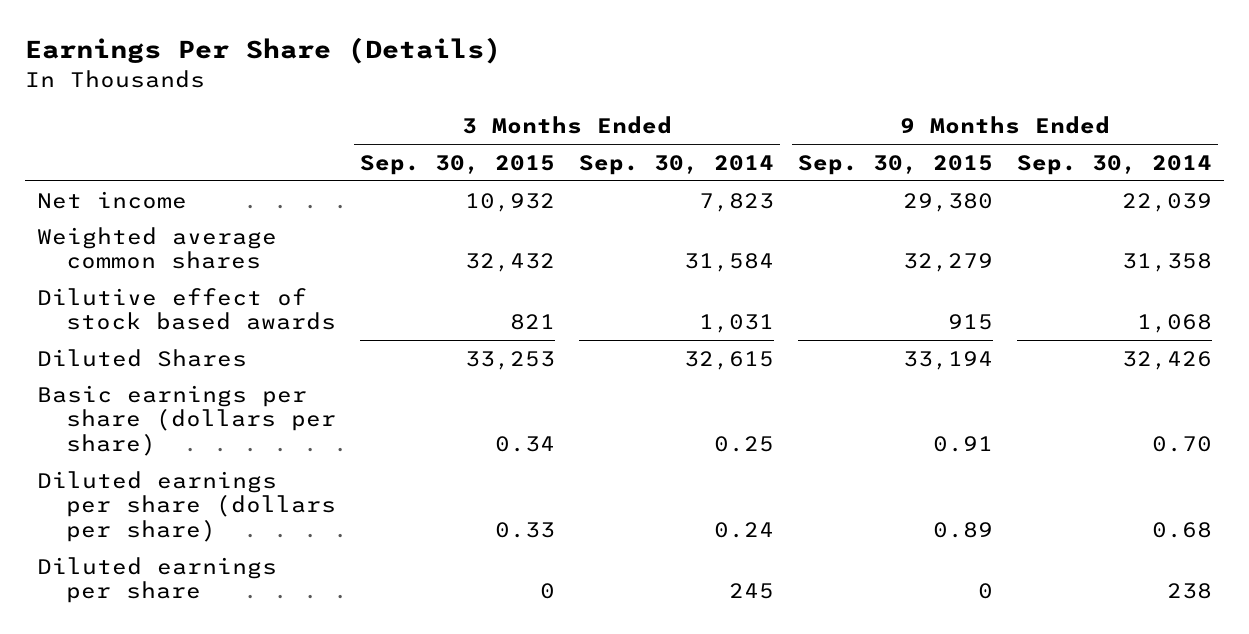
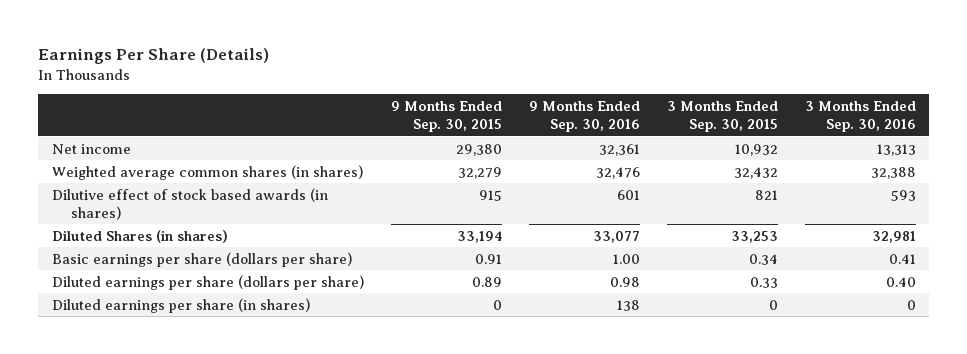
- | 3 Months Ended Sep. 30, 2015 | 3 Months Ended Sep. 30, 2014 | 9 Months Ended Sep. 30, 2015 | 9 Months Ended Sep. 30, 2014
+ | 9 Months Ended Sep. 30, 2015 | 9 Months Ended Sep. 30, 2016 | 3 Months Ended Sep. 30, 2015 | 3 Months Ended Sep. 30, 2016
- Weighted average common shares | 32,432 | 31,584 | 32,279 | 31,358
- Dilutive effect of stock based awards | 821 | 1,031 | 915 | 1,068
- Diluted Shares | 33,253 | 32,615 | 33,194 | 32,426
+ Weighted average common shares (in shares) | 32,279 | 32,476 | 32,432 | 32,388
+ Dilutive effect of stock based awards (in shares) | 915 | 601 | 821 | 593
+ Diluted Shares (in shares) | 33,194 | 33,077 | 33,253 | 32,981
- Diluted earnings per share | 0 | 245 | 0 | 238
+ Diluted earnings per share (in shares) | 0 | 138 | 0 | 0

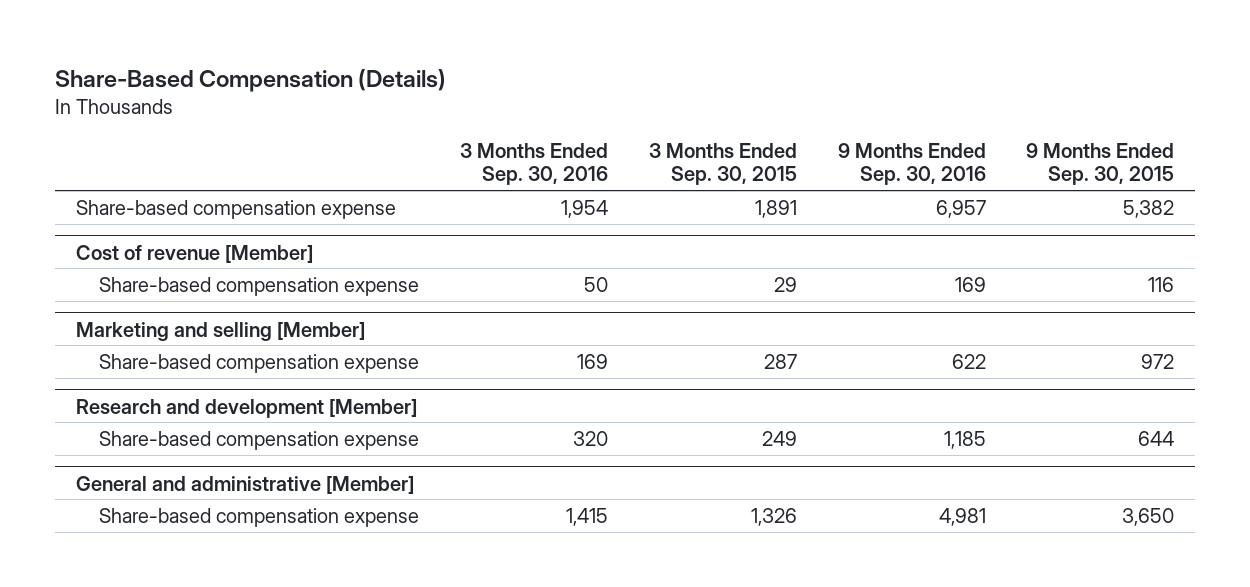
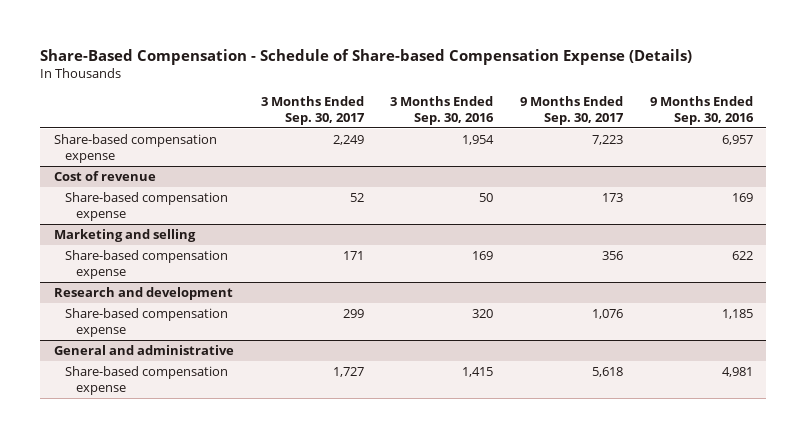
- Share-Based Compensation (Details)
+ Share-Based Compensation - Schedule of Share-based Compensation Expense (Details)
- | 3 Months Ended Sep. 30, 2016 | 3 Months Ended Sep. 30, 2015 | 9 Months Ended Sep. 30, 2016 | 9 Months Ended Sep. 30, 2015
+ | 3 Months Ended Sep. 30, 2017 | 3 Months Ended Sep. 30, 2016 | 9 Months Ended Sep. 30, 2017 | 9 Months Ended Sep. 30, 2016
- Cost of revenue [Member]
+ Cost of revenue
- Marketing and selling [Member]
+ Marketing and selling
- Research and development [Member]
+ Research and development
- General and administrative [Member]
+ General and administrative

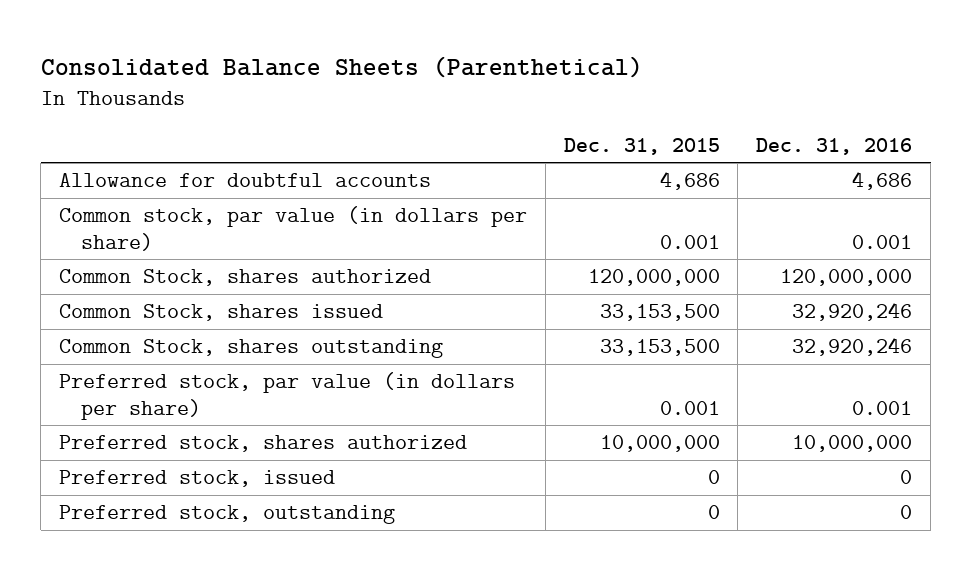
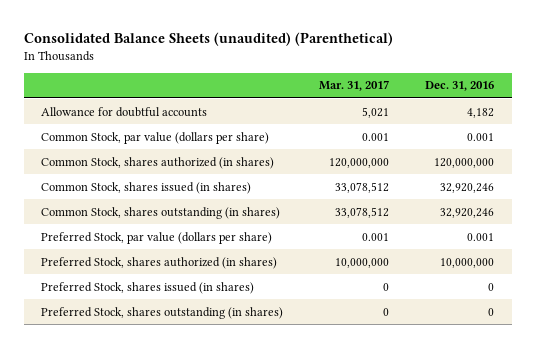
- Consolidated Balance Sheets (Parenthetical)
+ Consolidated Balance Sheets (unaudited) (Parenthetical)
- | Dec. 31, 2015 | Dec. 31, 2016
+ | Mar. 31, 2017 | Dec. 31, 2016
- Allowance for doubtful accounts | 4,686 | 4,686
- Common stock, par value (in dollars per share) | 0.001 | 0.001
- Common Stock, shares authorized | 120,000,000 | 120,000,000
- Common Stock, shares issued | 33,153,500 | 32,920,246
- Common Stock, shares outstanding | 33,153,500 | 32,920,246
- Preferred stock, par value (in dollars per share) | 0.001 | 0.001
- Preferred stock, shares authorized | 10,000,000 | 10,000,000
- Preferred stock, issued | 0 | 0
- Preferred stock, outstanding | 0 | 0
+ Allowance for doubtful accounts | 5,021 | 4,182
+ Common Stock, par value (dollars per share) | 0.001 | 0.001
+ Common Stock, shares authorized (in shares) | 120,000,000 | 120,000,000
+ Common Stock, shares issued (in shares) | 33,078,512 | 32,920,246
+ Common Stock, shares outstanding (in shares) | 33,078,512 | 32,920,246
+ Preferred Stock, par value (dollars per share) | 0.001 | 0.001
+ Preferred Stock, shares authorized (in shares) | 10,000,000 | 10,000,000
+ Preferred Stock, shares issued (in shares) | 0 | 0
+ Preferred Stock, shares outstanding (in shares) | 0 | 0

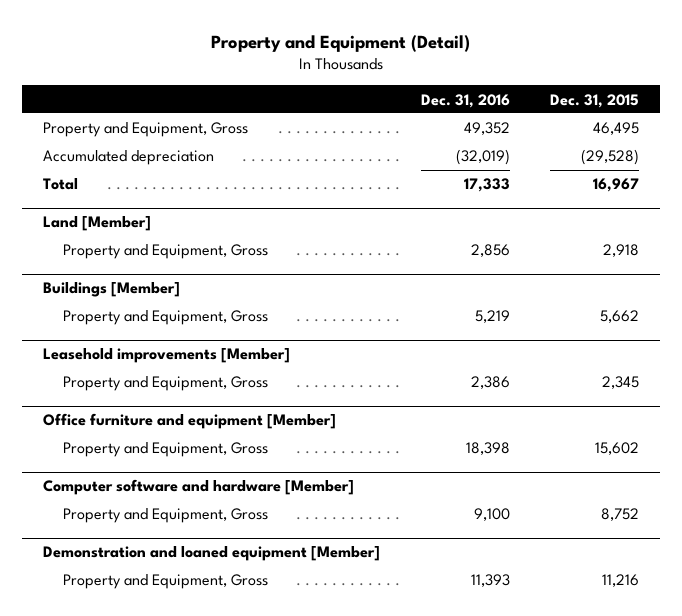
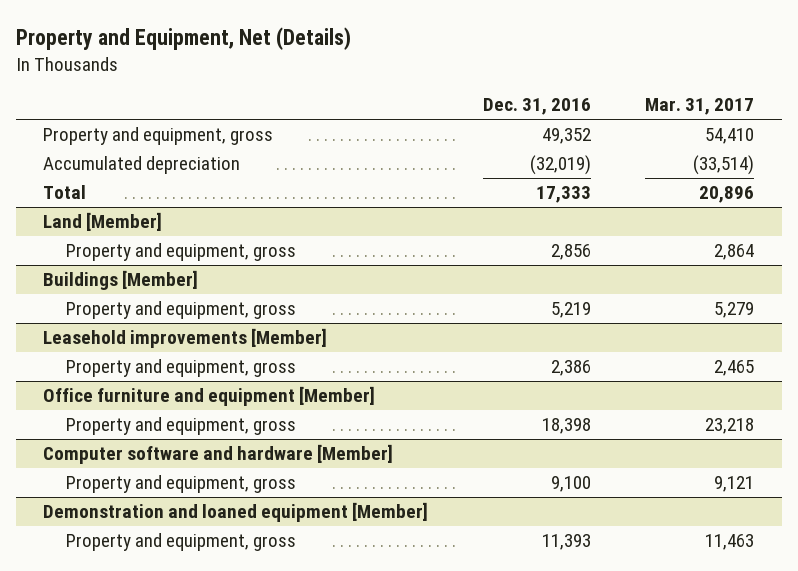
- Property and Equipment (Detail)
+ Property and Equipment, Net (Details)
- | Dec. 31, 2016 | Dec. 31, 2015
+ | Dec. 31, 2016 | Mar. 31, 2017
- Property and Equipment, Gross | 49,352 | 46,495
+ Property and equipment, gross | 49,352 | 54,410
@ Land [Member]
- Property and Equipment, Gross | 2,856 | 2,918
+ Property and equipment, gross | 2,856 | 2,864
@ Buildings [Member]
- Property and Equipment, Gross | 5,219 | 5,662
+ Property and equipment, gross | 5,219 | 5,279
@ Leasehold improvements [Member]
- Property and Equipment, Gross | 2,386 | 2,345
+ Property and equipment, gross | 2,386 | 2,465
@ Office furniture and equipment [Member]
- Property and Equipment, Gross | 18,398 | 15,602
+ Property and equipment, gross | 18,398 | 23,218
@ Computer software and hardware [Member]
- Property and Equipment, Gross | 9,100 | 8,752
+ Property and equipment, gross | 9,100 | 9,121
@ Demonstration and loaned equipment [Member]
- Property and Equipment, Gross | 11,393 | 11,216
+ Property and equipment, gross | 11,393 | 11,463

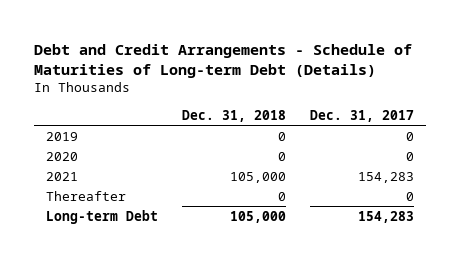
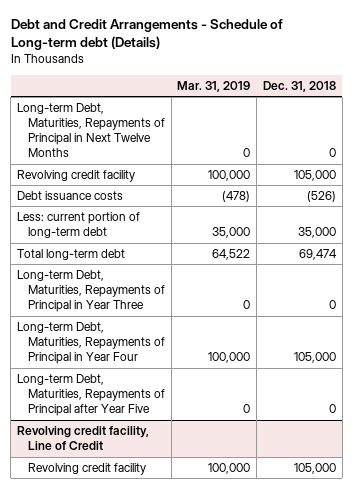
- Debt and Credit Arrangements - Schedule of Maturities of Long-term Debt (Details)
+ Debt and Credit Arrangements - Schedule of Long-term debt (Details)
- | Dec. 31, 2018 | Dec. 31, 2017
+ | Mar. 31, 2019 | Dec. 31, 2018
- 2019 | 0 | 0
- 2020 | 0 | 0
- 2021 | 105,000 | 154,283
- Thereafter | 0 | 0
- Long-term Debt | 105,000 | 154,283
+ Long-term Debt, Maturities, Repayments of Principal in Next Twelve Months | 0 | 0
+ Revolving credit facility | 100,000 | 105,000
+ Debt issuance costs | (478) | (526)
+ Less: current portion of long-term debt | 35,000 | 35,000
+ Total long-term debt | 64,522 | 69,474
+ Long-term Debt, Maturities, Repayments of Principal in Year Three | 0 | 0
+ Long-term Debt, Maturities, Repayments of Principal in Year Four | 100,000 | 105,000
+ Long-term Debt, Maturities, Repayments of Principal after Year Five | 0 | 0
+ Revolving credit facility, Line of Credit
+ Revolving credit facility | 100,000 | 105,000

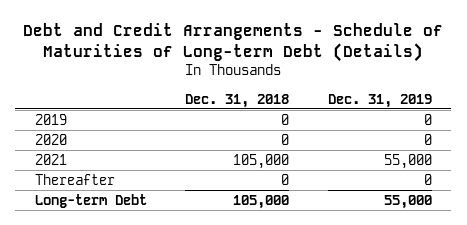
- Debt and Credit Arrangements - Schedule of Long-term debt (Details)
+ Debt and Credit Arrangements - Schedule of Maturities of Long-term Debt (Details)
- | Mar. 31, 2019 | Dec. 31, 2018
+ | Dec. 31, 2018 | Dec. 31, 2019
- Long-term Debt, Maturities, Repayments of Principal in Next Twelve Months | 0 | 0
- Revolving credit facility | 100,000 | 105,000
- Debt issuance costs | (478) | (526)
- Less: current portion of long-term debt | 35,000 | 35,000
- Total long-term debt | 64,522 | 69,474
- Long-term Debt, Maturities, Repayments of Principal in Year Three | 0 | 0
- Long-term Debt, Maturities, Repayments of Principal in Year Four | 100,000 | 105,000
- Long-term Debt, Maturities, Repayments of Principal after Year Five | 0 | 0
- Revolving credit facility, Line of Credit
- Revolving credit facility | 100,000 | 105,000
+ 2019 | 0 | 0
+ 2020 | 0 | 0
+ 2021 | 105,000 | 55,000
+ Thereafter | 0 | 0
+ Long-term Debt | 105,000 | 55,000

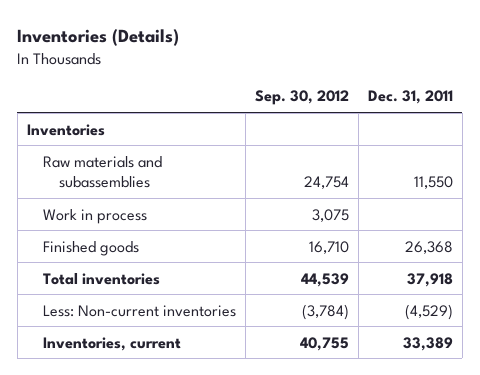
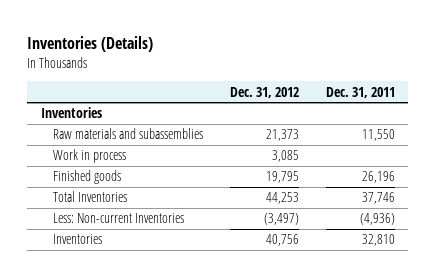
- | Sep. 30, 2012 | Dec. 31, 2011
+ | Dec. 31, 2012 | Dec. 31, 2011
- Finished goods | 16,710 | 26,368
- Total inventories | 44,539 | 37,918
- Less: Non-current inventories | (3,784) | (4,529)
- Inventories, current | 40,755 | 33,389
+ Finished goods | 19,795 | 26,196
+ Total Inventories | 44,253 | 37,746
+ Less: Non-current Inventories | (3,497) | (4,936)
+ Inventories | 40,756 | 32,810

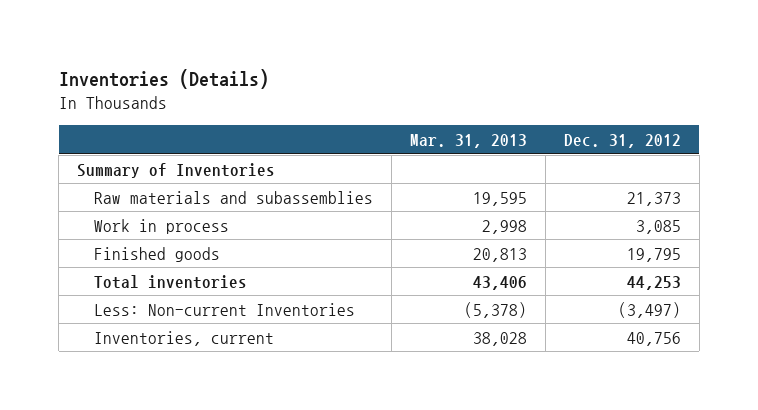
- | Dec. 31, 2012 | Dec. 31, 2011
+ | Mar. 31, 2013 | Dec. 31, 2012
- Inventories
+ Summary of Inventories
- Total Inventories | 44,253 | 37,746
+ Total inventories | 43,406 | 44,253
- Inventories | 40,756 | 32,810
+ Inventories, current | 38,028 | 40,756

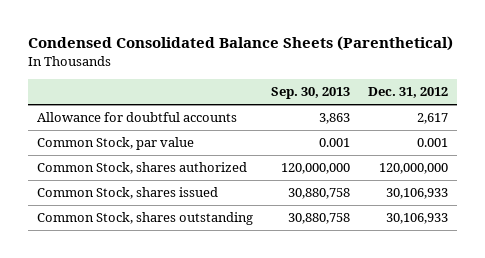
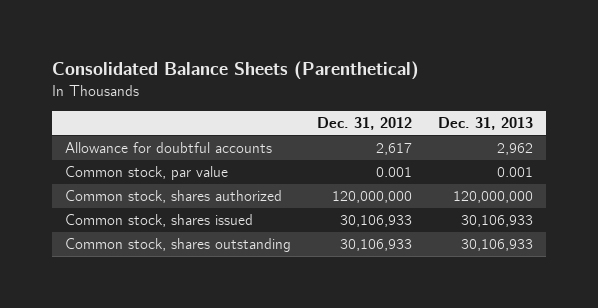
- Condensed Consolidated Balance Sheets (Parenthetical)
+ Consolidated Balance Sheets (Parenthetical)
- | Sep. 30, 2013 | Dec. 31, 2012
+ | Dec. 31, 2012 | Dec. 31, 2013
- Common Stock, par value | 0.001 | 0.001
- Common Stock, shares authorized | 120,000,000 | 120,000,000
- Common Stock, shares issued | 30,880,758 | 30,106,933
- Common Stock, shares outstanding | 30,880,758 | 30,106,933
+ Common stock, par value | 0.001 | 0.001
+ Common stock, shares authorized | 120,000,000 | 120,000,000
+ Common stock, shares issued | 30,106,933 | 30,106,933
+ Common stock, shares outstanding | 30,106,933 | 30,106,933

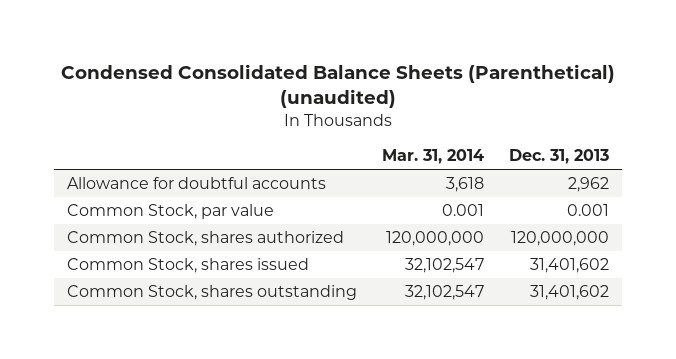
- Consolidated Balance Sheets (Parenthetical)
+ Condensed Consolidated Balance Sheets (Parenthetical) (unaudited)
- | Dec. 31, 2012 | Dec. 31, 2013
+ | Mar. 31, 2014 | Dec. 31, 2013
- Common stock, par value | 0.001 | 0.001
- Common stock, shares authorized | 120,000,000 | 120,000,000
- Common stock, shares issued | 30,106,933 | 30,106,933
- Common stock, shares outstanding | 30,106,933 | 30,106,933
+ Common Stock, par value | 0.001 | 0.001
+ Common Stock, shares authorized | 120,000,000 | 120,000,000
+ Common Stock, shares issued | 32,102,547 | 31,401,602
+ Common Stock, shares outstanding | 32,102,547 | 31,401,602

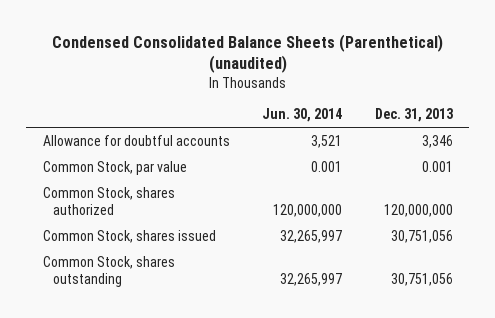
- | Mar. 31, 2014 | Dec. 31, 2013
+ | Jun. 30, 2014 | Dec. 31, 2013
- Allowance for doubtful accounts | 3,618 | 2,962
+ Allowance for doubtful accounts | 3,521 | 3,346
- Common Stock, shares issued | 32,102,547 | 31,401,602
- Common Stock, shares outstanding | 32,102,547 | 31,401,602
+ Common Stock, shares issued | 32,265,997 | 30,751,056
+ Common Stock, shares outstanding | 32,265,997 | 30,751,056

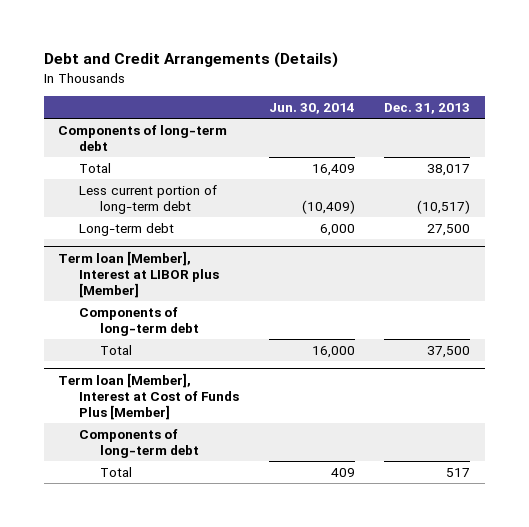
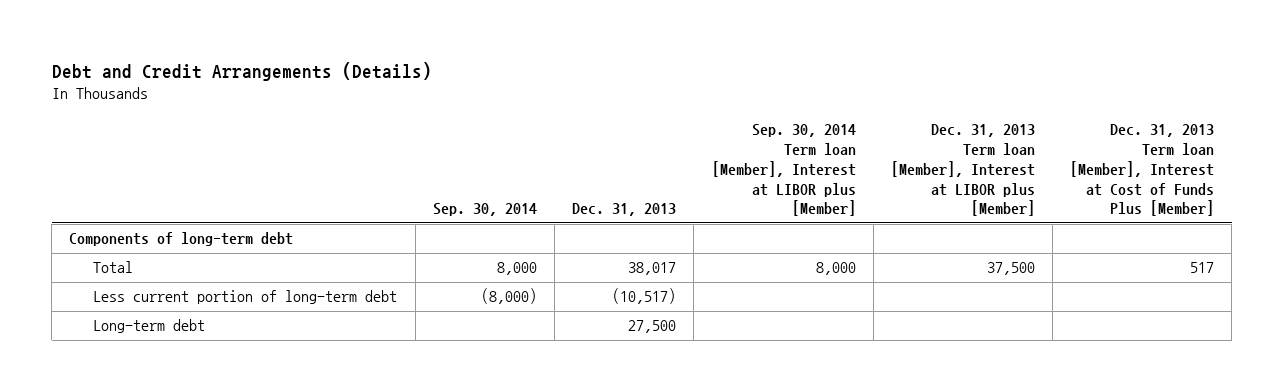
- | Jun. 30, 2014 | Dec. 31, 2013
+ | Sep. 30, 2014 | Dec. 31, 2013 | Sep. 30, 2014 Term loan [Member], Interest at LIBOR plus [Member] | Dec. 31, 2013 Term loan [Member], Interest at LIBOR plus [Member] | Dec. 31, 2013 Term loan [Member], Interest at Cost of Funds Plus [Member]
- Term loan [Member], Interest at LIBOR plus [Member]
- Components of long-term debt
- Total | 16,000 | 37,500
- Term loan [Member], Interest at Cost of Funds Plus [Member]
- Components of long-term debt
- Total | 409 | 517

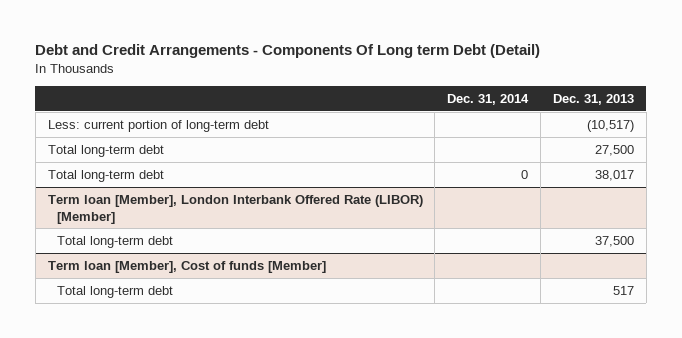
- Debt and Credit Arrangements (Details)
+ Debt and Credit Arrangements - Components Of Long term Debt (Detail)
- | Sep. 30, 2014 | Dec. 31, 2013 | Sep. 30, 2014 Term loan [Member], Interest at LIBOR plus [Member] | Dec. 31, 2013 Term loan [Member], Interest at LIBOR plus [Member] | Dec. 31, 2013 Term loan [Member], Interest at Cost of Funds Plus [Member]
+ | Dec. 31, 2014 | Dec. 31, 2013
- Components of long-term debt
- Total | 8,000 | 38,017 | 8,000 | 37,500 | 517
- Less current portion of long-term debt | (8,000) | (10,517) | | |
- Long-term debt | | 27,500 | | |
+ Less: current portion of long-term debt | | (10,517)
+ Total long-term debt | | 27,500
+ Total long-term debt | 0 | 38,017
+ Term loan [Member], London Interbank Offered Rate (LIBOR) [Member]
+ Total long-term debt | | 37,500
+ Term loan [Member], Cost of funds [Member]
+ Total long-term debt | | 517

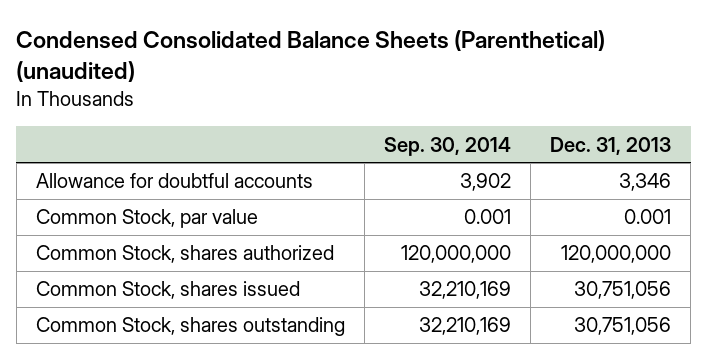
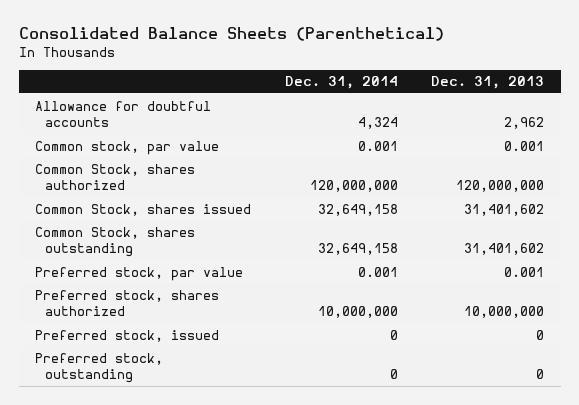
- Condensed Consolidated Balance Sheets (Parenthetical) (unaudited)
+ Consolidated Balance Sheets (Parenthetical)
- | Sep. 30, 2014 | Dec. 31, 2013
+ | Dec. 31, 2014 | Dec. 31, 2013
- Allowance for doubtful accounts | 3,902 | 3,346
- Common Stock, par value | 0.001 | 0.001
+ Allowance for doubtful accounts | 4,324 | 2,962
+ Common stock, par value | 0.001 | 0.001
- Common Stock, shares issued | 32,210,169 | 30,751,056
- Common Stock, shares outstanding | 32,210,169 | 30,751,056
+ Common Stock, shares issued | 32,649,158 | 31,401,602
+ Common Stock, shares outstanding | 32,649,158 | 31,401,602
+ Preferred stock, par value | 0.001 | 0.001
+ Preferred stock, shares authorized | 10,000,000 | 10,000,000
+ Preferred stock, issued | 0 | 0
+ Preferred stock, outstanding | 0 | 0

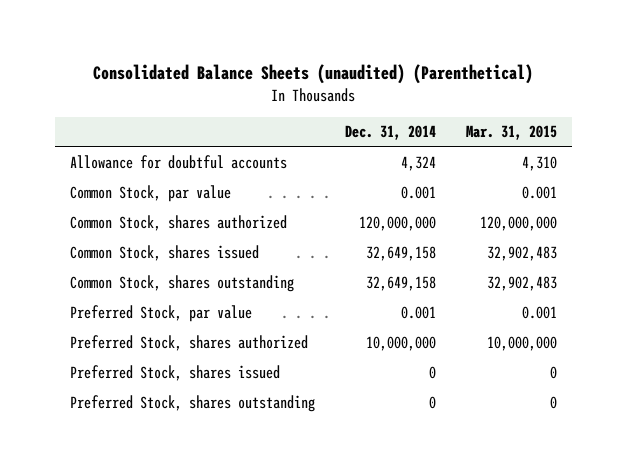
- Consolidated Balance Sheets (Parenthetical)
+ Consolidated Balance Sheets (unaudited) (Parenthetical)
- | Dec. 31, 2014 | Dec. 31, 2013
+ | Dec. 31, 2014 | Mar. 31, 2015
- Common stock, par value | 0.001 | 0.001
+ Common Stock, par value | 0.001 | 0.001
- Preferred stock, par value | 0.001 | 0.001
- Preferred stock, shares authorized | 10,000,000 | 10,000,000
- Preferred stock, issued | 0 | 0
- Preferred stock, outstanding | 0 | 0
+ Preferred Stock, par value | 0.001 | 0.001
+ Preferred Stock, shares authorized | 10,000,000 | 10,000,000
+ Preferred Stock, shares issued | 0 | 0
+ Preferred Stock, shares outstanding | 0 | 0

